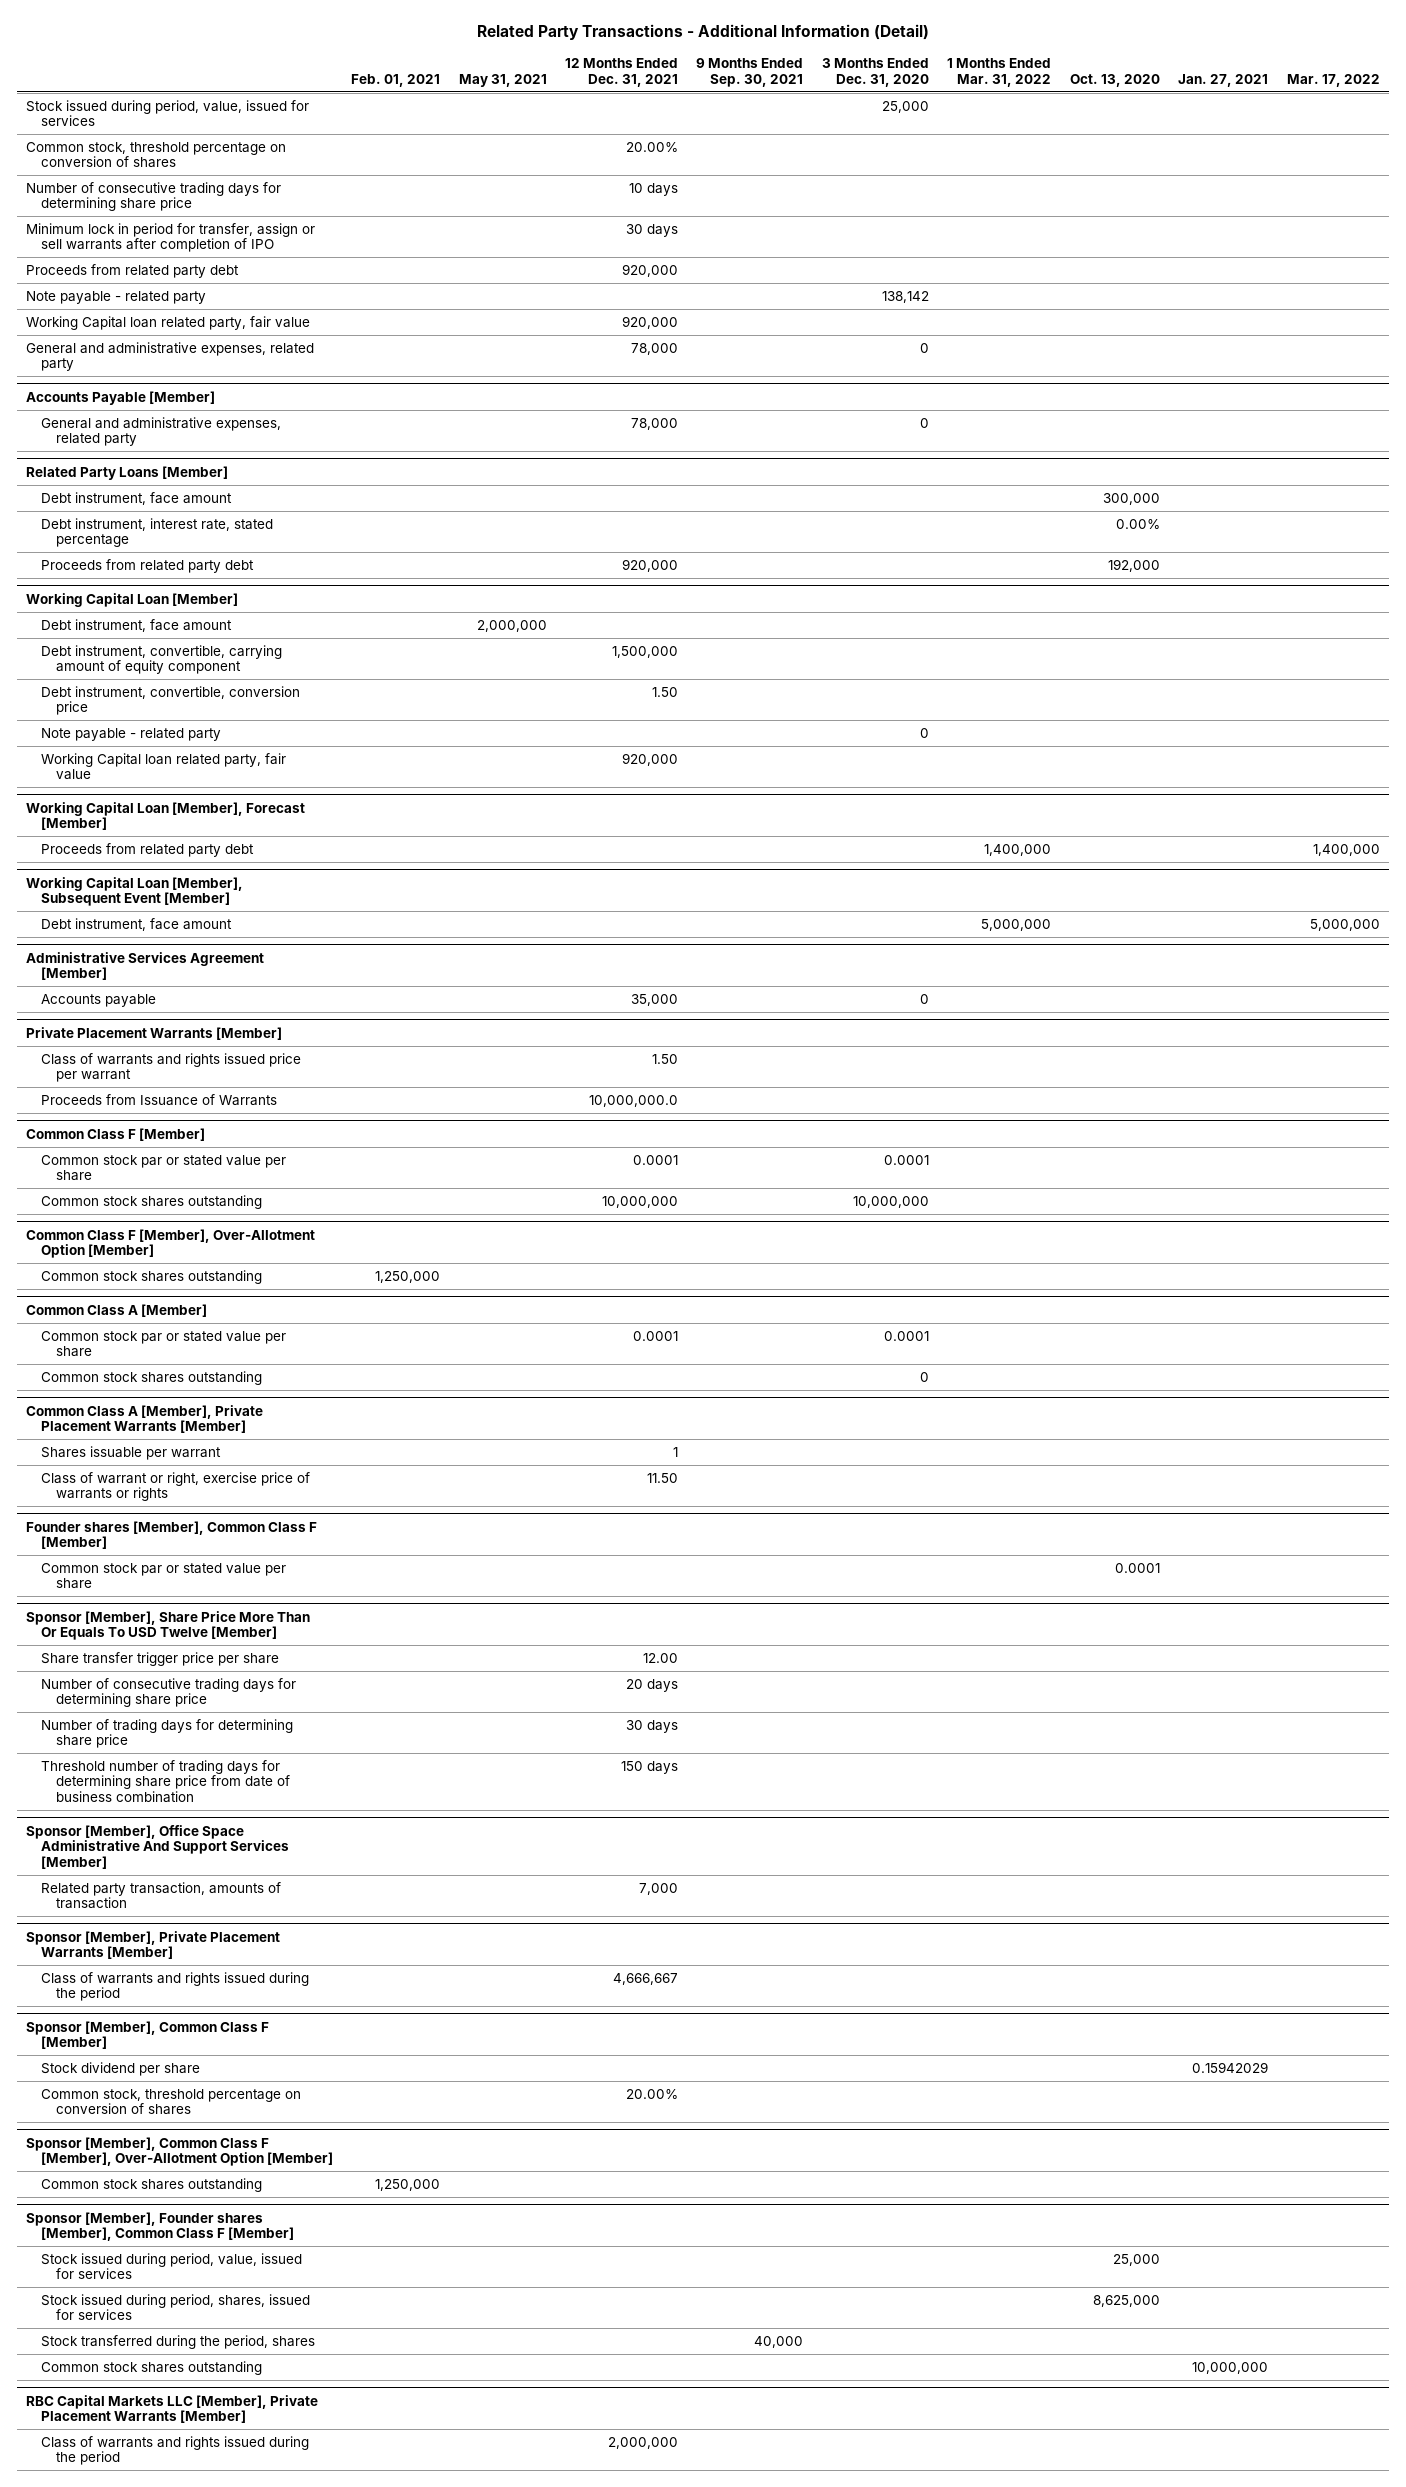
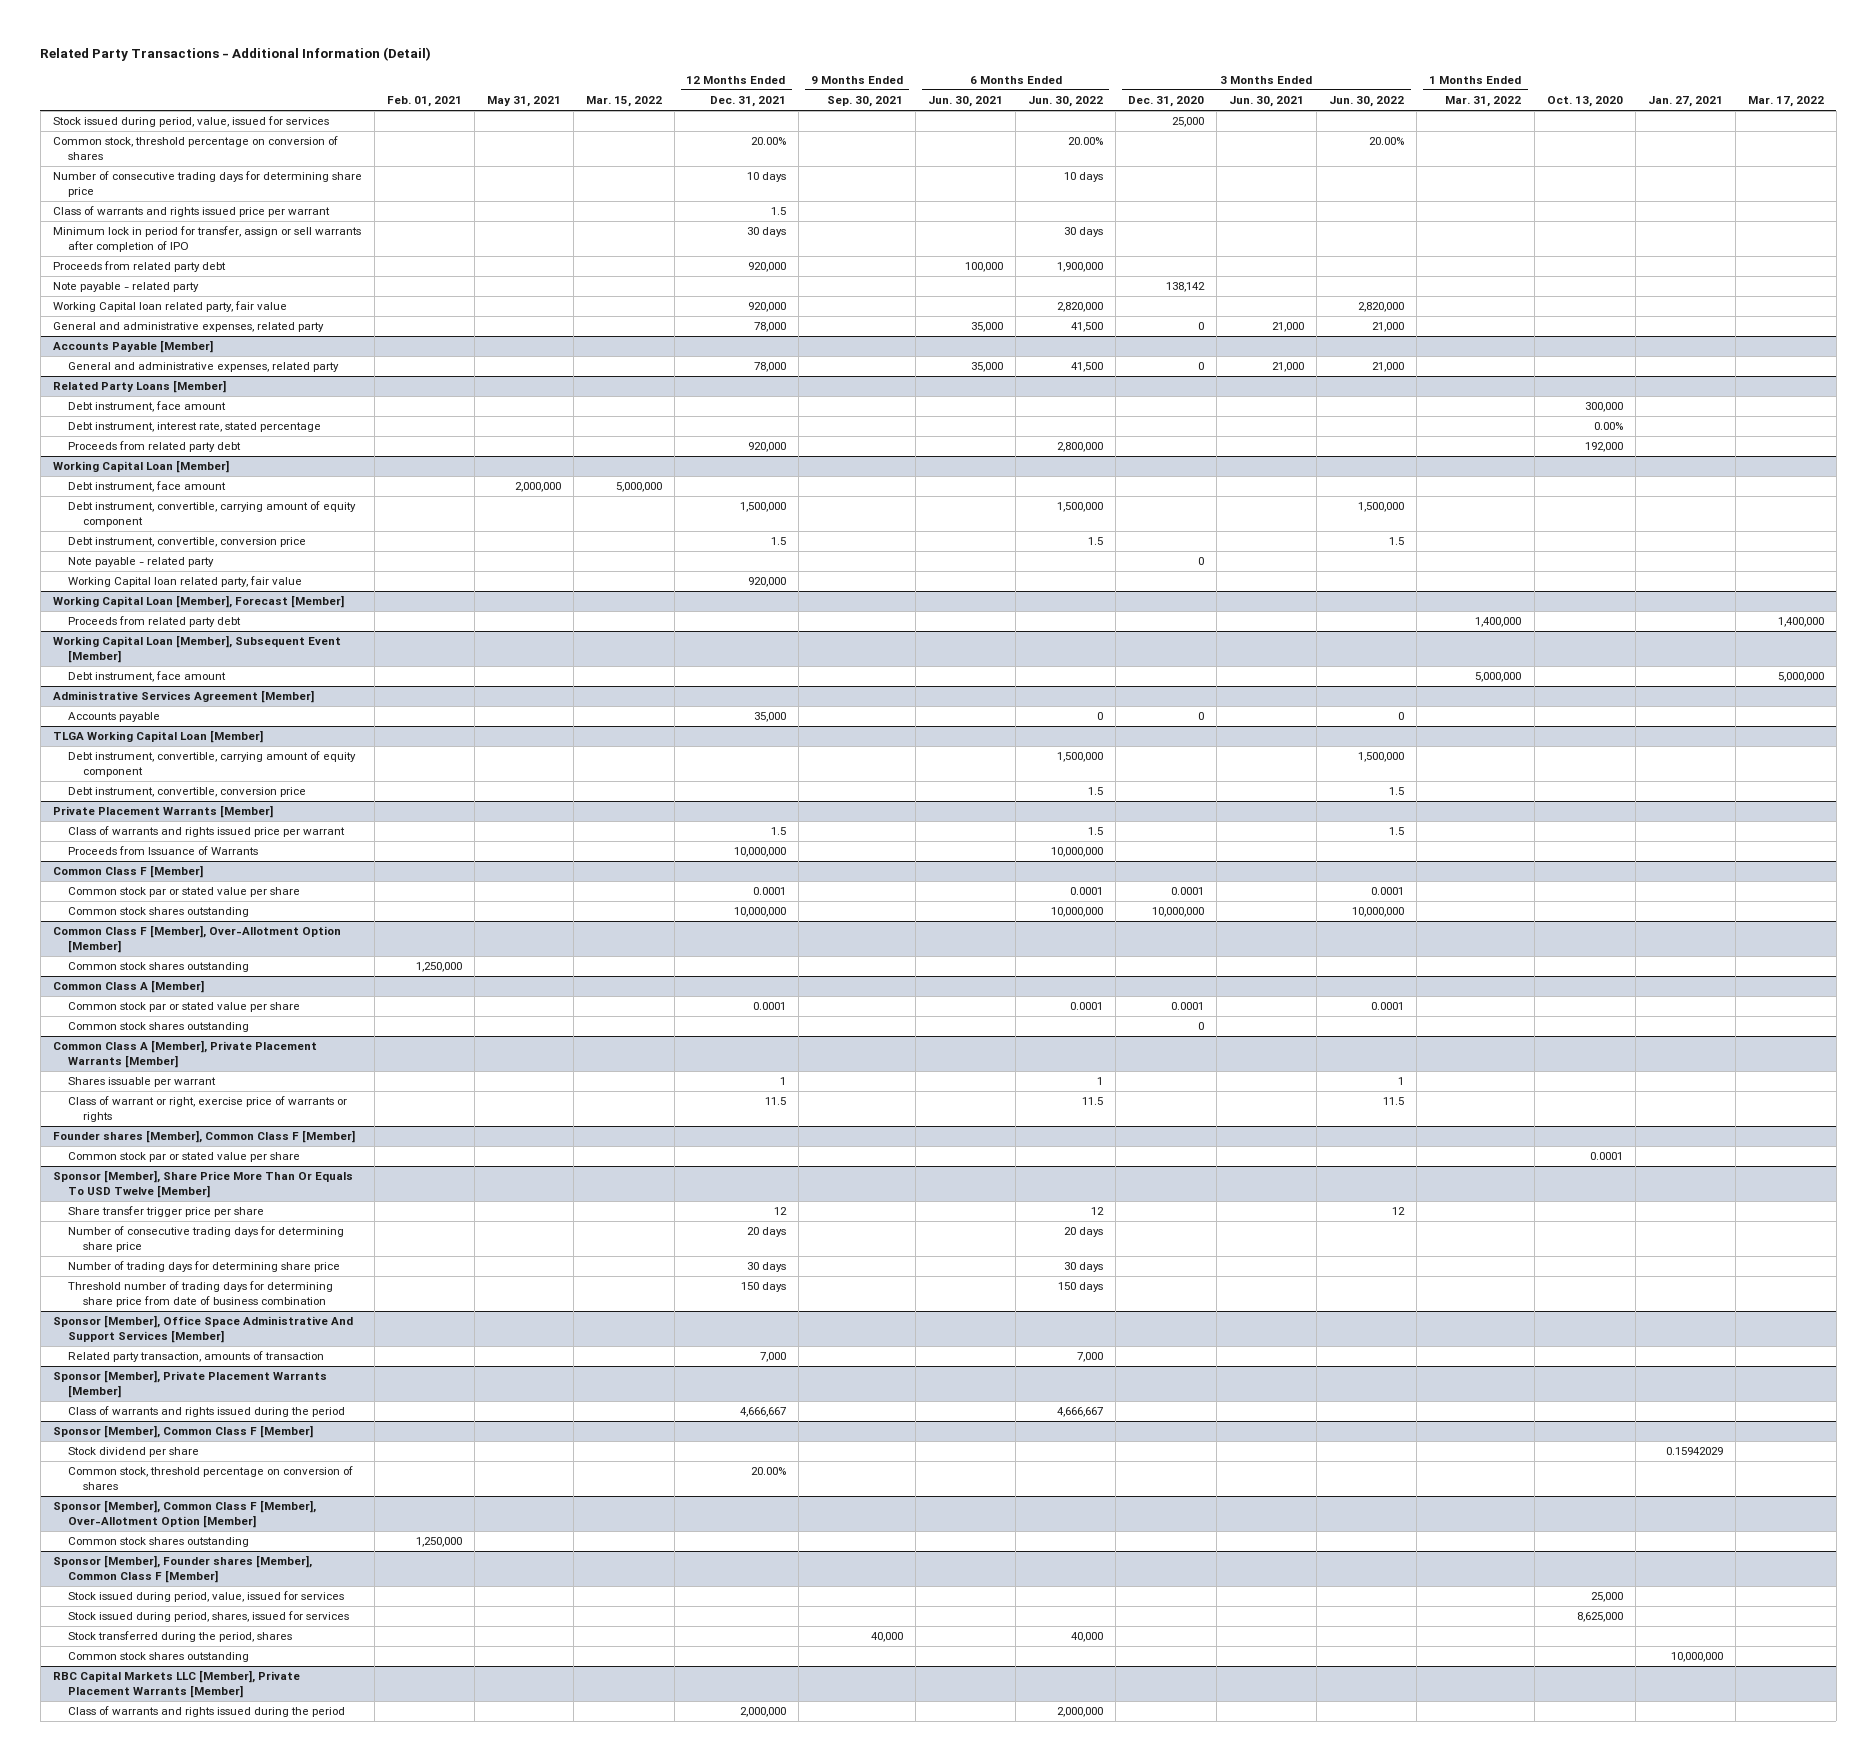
- | Feb. 01, 2021 | May 31, 2021 | 12 Months Ended Dec. 31, 2021 | 9 Months Ended Sep. 30, 2021 | 3 Months Ended Dec. 31, 2020 | 1 Months Ended Mar. 31, 2022 | Oct. 13, 2020 | Jan. 27, 2021 | Mar. 17, 2022
+ | Feb. 01, 2021 | May 31, 2021 | Mar. 15, 2022 | 12 Months Ended Dec. 31, 2021 | 9 Months Ended Sep. 30, 2021 | 6 Months Ended Jun. 30, 2021 | 6 Months Ended Jun. 30, 2022 | 3 Months Ended Dec. 31, 2020 | 3 Months Ended Jun. 30, 2021 | 3 Months Ended Jun. 30, 2022 | 1 Months Ended Mar. 31, 2022 | Oct. 13, 2020 | Jan. 27, 2021 | Mar. 17, 2022
+ Class of warrants and rights issued price per warrant | | | | 1.5 | | | | | | | | | |
@ Working Capital Loan [Member]
- Debt instrument, convertible, conversion price | | | 1.50 | | | | | |
+ Debt instrument, convertible, conversion price | | | | 1.5 | | | 1.5 | | | 1.5 | | | |
+ TLGA Working Capital Loan [Member]
+ Debt instrument, convertible, carrying amount of equity component | | | | | | | 1,500,000 | | | 1,500,000 | | | |
+ Debt instrument, convertible, conversion price | | | | | | | 1.5 | | | 1.5 | | | |
@ Private Placement Warrants [Member]
- Class of warrants and rights issued price per warrant | | | 1.50 | | | | | |
- Proceeds from Issuance of Warrants | | | 10,000,000.0 | | | | | |
+ Class of warrants and rights issued price per warrant | | | | 1.5 | | | 1.5 | | | 1.5 | | | |
+ Proceeds from Issuance of Warrants | | | | 10,000,000 | | | 10,000,000 | | | | | | |
@ Common Class A [Member], Private Placement Warrants [Member]
- Class of warrant or right, exercise price of warrants or rights | | | 11.50 | | | | | |
+ Class of warrant or right, exercise price of warrants or rights | | | | 11.5 | | | 11.5 | | | 11.5 | | | |
@ Sponsor [Member], Share Price More Than Or Equals To USD Twelve [Member]
- Share transfer trigger price per share | | | 12.00 | | | | | |
+ Share transfer trigger price per share | | | | 12 | | | 12 | | | 12 | | | |

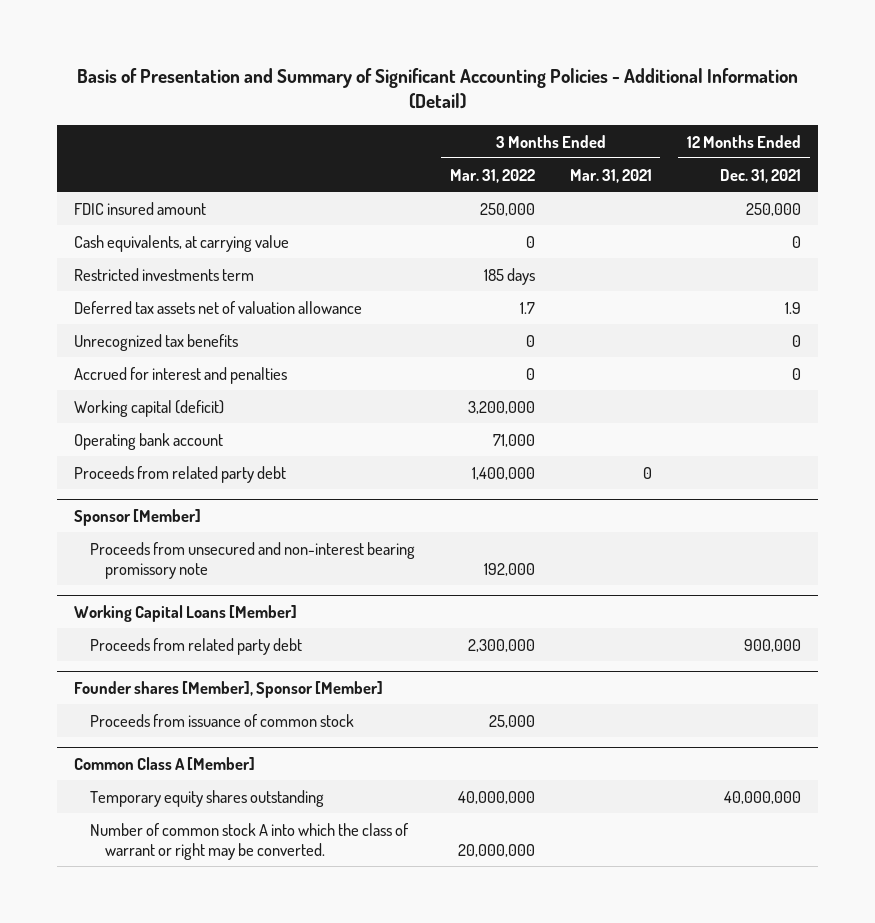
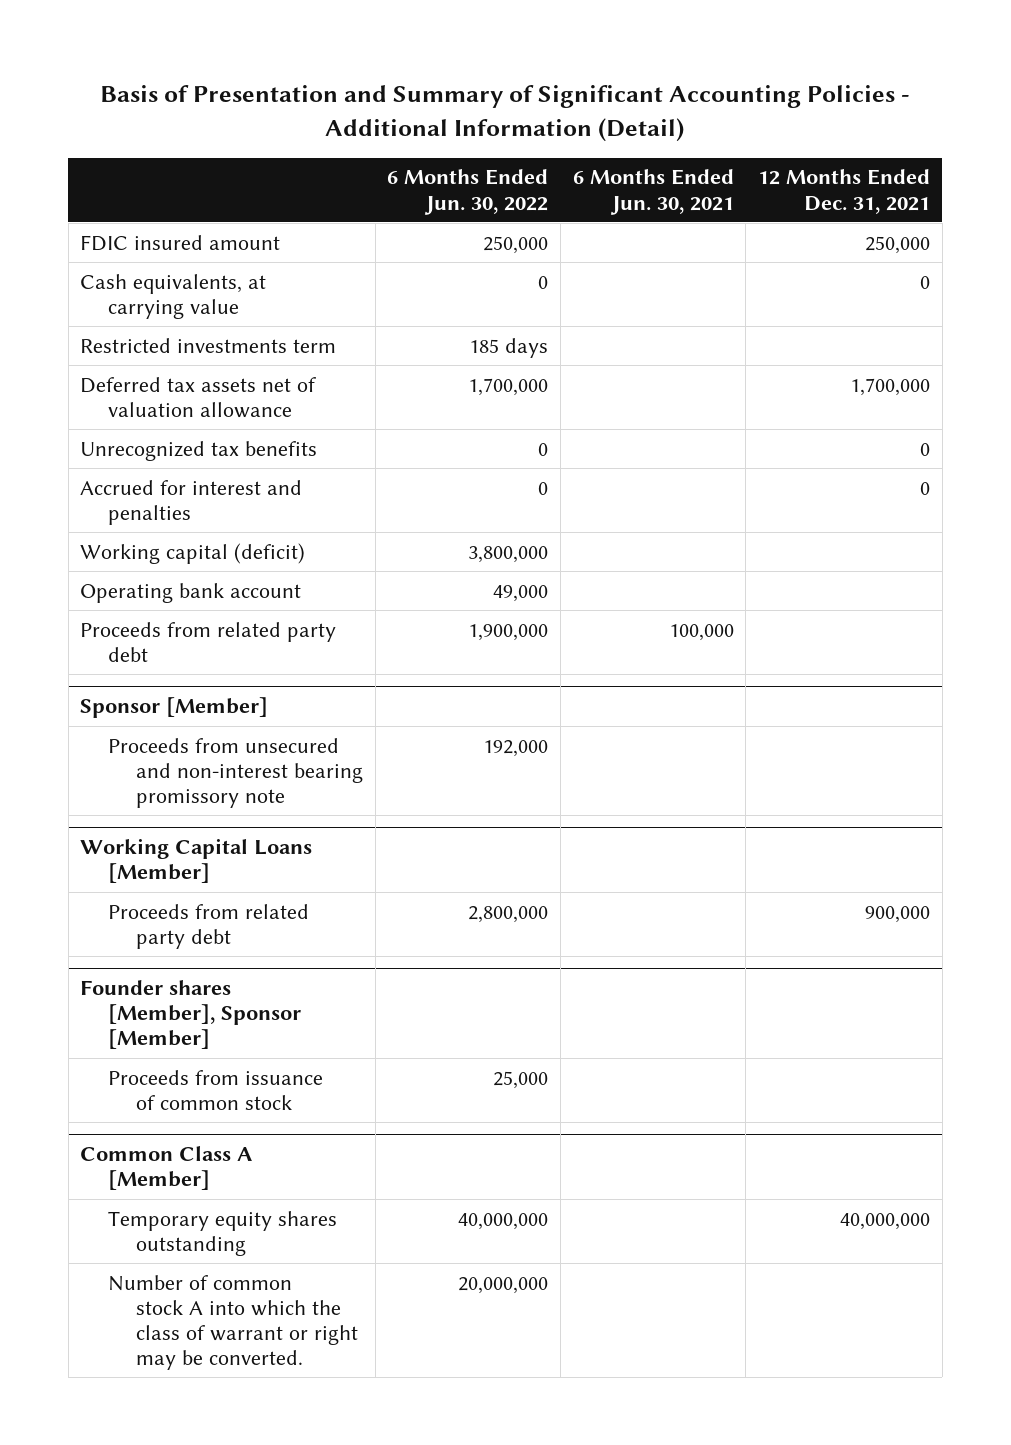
- | 3 Months Ended Mar. 31, 2022 | 3 Months Ended Mar. 31, 2021 | 12 Months Ended Dec. 31, 2021
+ | 6 Months Ended Jun. 30, 2022 | 6 Months Ended Jun. 30, 2021 | 12 Months Ended Dec. 31, 2021
- Deferred tax assets net of valuation allowance | 1.7 | | 1.9
+ Deferred tax assets net of valuation allowance | 1,700,000 | | 1,700,000

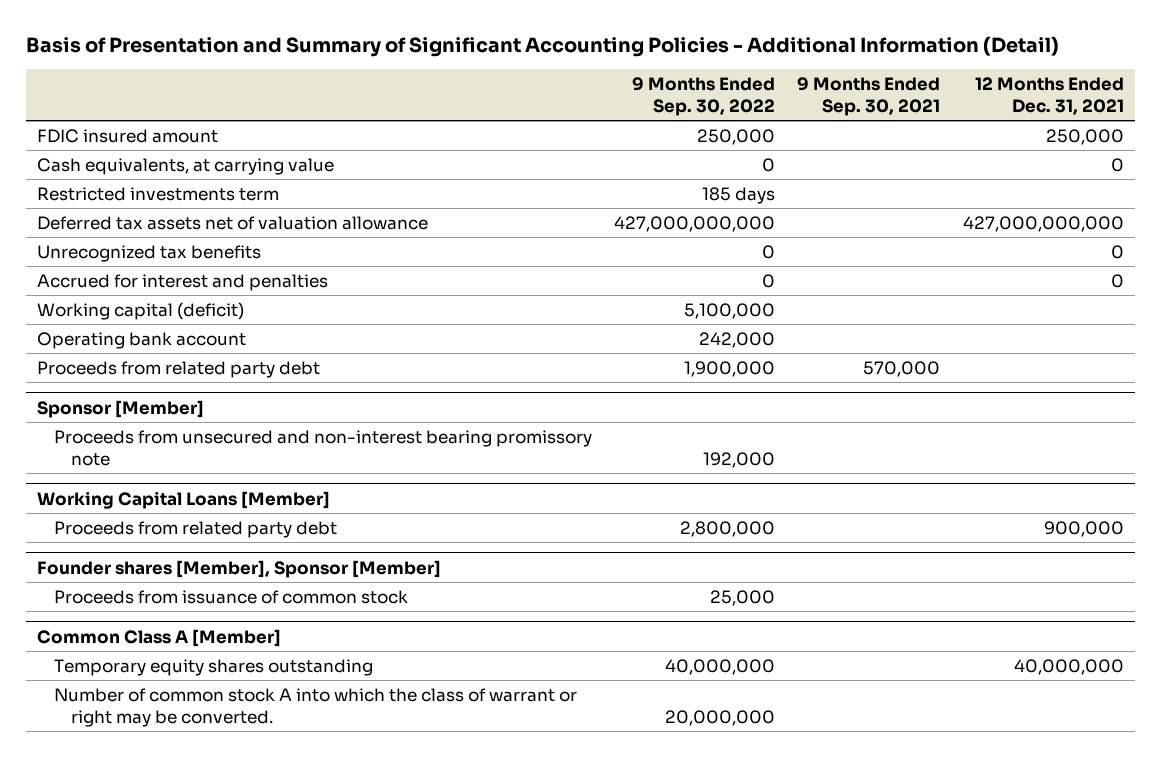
- | 6 Months Ended Jun. 30, 2022 | 6 Months Ended Jun. 30, 2021 | 12 Months Ended Dec. 31, 2021
+ | 9 Months Ended Sep. 30, 2022 | 9 Months Ended Sep. 30, 2021 | 12 Months Ended Dec. 31, 2021
- Deferred tax assets net of valuation allowance | 1,700,000 | | 1,700,000
+ Deferred tax assets net of valuation allowance | 427,000,000,000 | | 427,000,000,000

